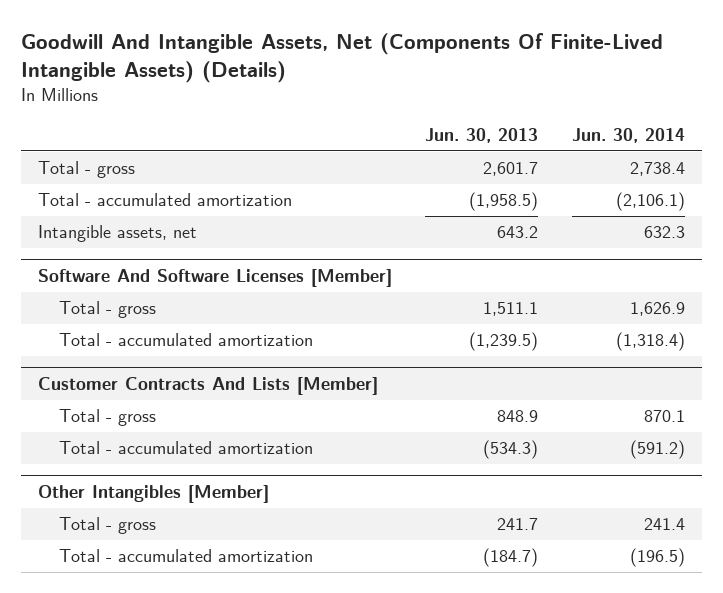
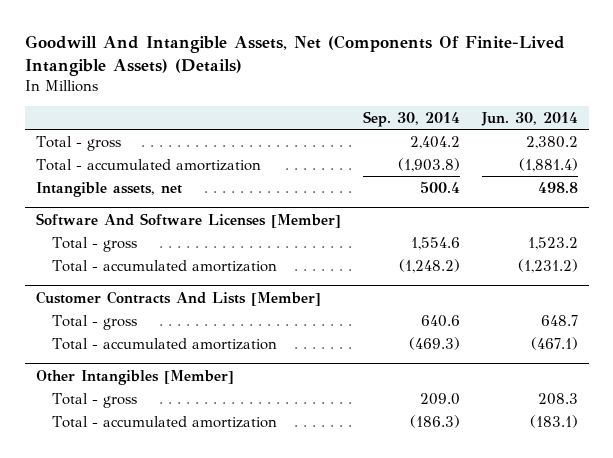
- | Jun. 30, 2013 | Jun. 30, 2014
+ | Sep. 30, 2014 | Jun. 30, 2014
- Total - gross | 2,601.7 | 2,738.4
- Total - accumulated amortization | (1,958.5) | (2,106.1)
- Intangible assets, net | 643.2 | 632.3
+ Total - gross | 2,404.2 | 2,380.2
+ Total - accumulated amortization | (1,903.8) | (1,881.4)
+ Intangible assets, net | 500.4 | 498.8
@ Software And Software Licenses [Member]
- Total - gross | 1,511.1 | 1,626.9
- Total - accumulated amortization | (1,239.5) | (1,318.4)
+ Total - gross | 1,554.6 | 1,523.2
+ Total - accumulated amortization | (1,248.2) | (1,231.2)
@ Customer Contracts And Lists [Member]
- Total - gross | 848.9 | 870.1
- Total - accumulated amortization | (534.3) | (591.2)
+ Total - gross | 640.6 | 648.7
+ Total - accumulated amortization | (469.3) | (467.1)
@ Other Intangibles [Member]
- Total - gross | 241.7 | 241.4
- Total - accumulated amortization | (184.7) | (196.5)
+ Total - gross | 209.0 | 208.3
+ Total - accumulated amortization | (186.3) | (183.1)

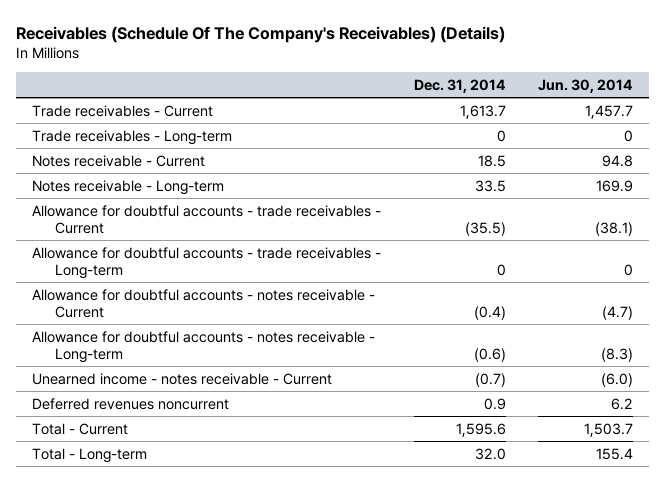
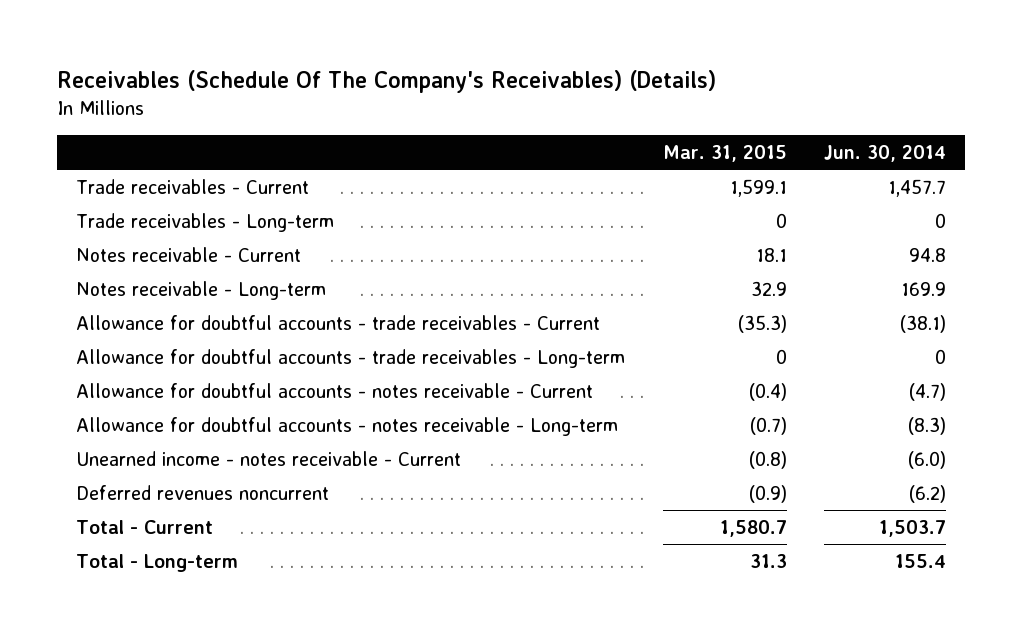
- | Dec. 31, 2014 | Jun. 30, 2014
+ | Mar. 31, 2015 | Jun. 30, 2014
- Deferred revenues noncurrent | 0.9 | 6.2
+ Deferred revenues noncurrent | (0.9) | (6.2)

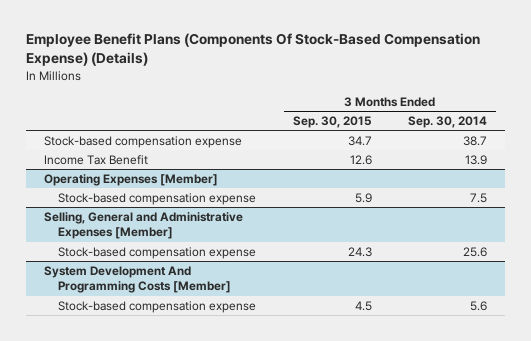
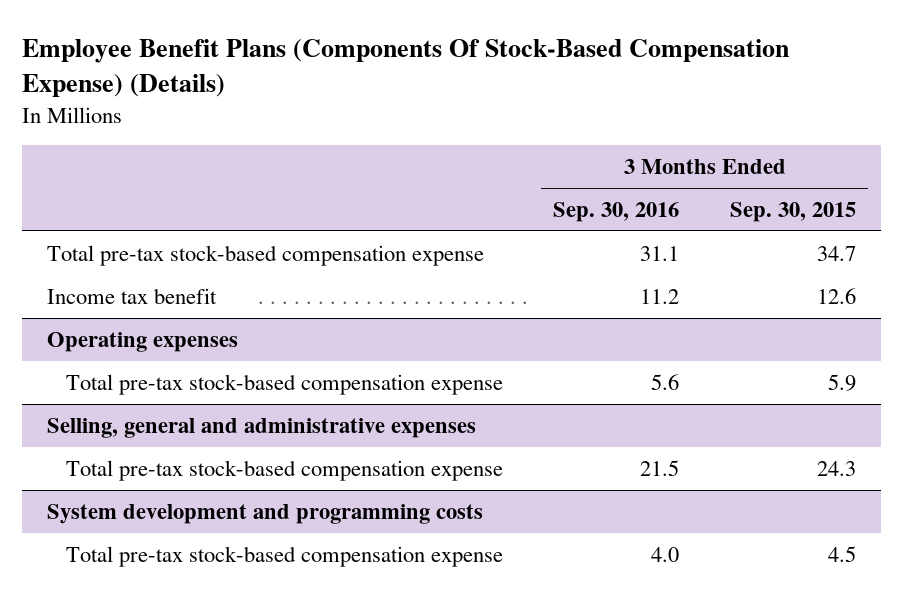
- | 3 Months Ended Sep. 30, 2015 | 3 Months Ended Sep. 30, 2014
+ | 3 Months Ended Sep. 30, 2016 | 3 Months Ended Sep. 30, 2015
- Stock-based compensation expense | 34.7 | 38.7
- Income Tax Benefit | 12.6 | 13.9
- Operating Expenses [Member]
- Stock-based compensation expense | 5.9 | 7.5
- Selling, General and Administrative Expenses [Member]
- Stock-based compensation expense | 24.3 | 25.6
- System Development And Programming Costs [Member]
- Stock-based compensation expense | 4.5 | 5.6
+ Total pre-tax stock-based compensation expense | 31.1 | 34.7
+ Income tax benefit | 11.2 | 12.6
+ Operating expenses
+ Total pre-tax stock-based compensation expense | 5.6 | 5.9
+ Selling, general and administrative expenses
+ Total pre-tax stock-based compensation expense | 21.5 | 24.3
+ System development and programming costs
+ Total pre-tax stock-based compensation expense | 4.0 | 4.5

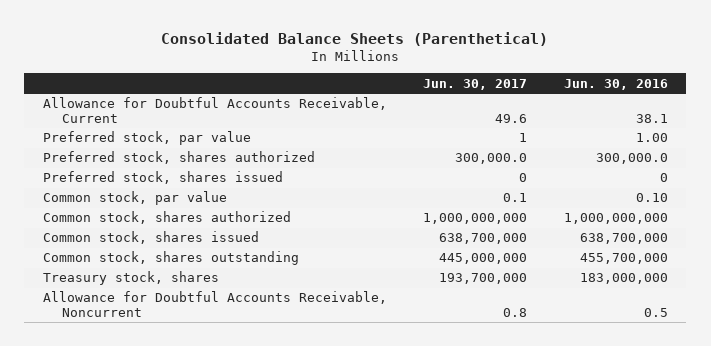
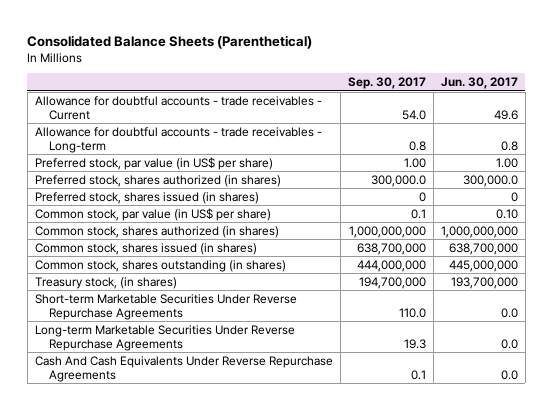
- | Jun. 30, 2017 | Jun. 30, 2016
+ | Sep. 30, 2017 | Jun. 30, 2017
- Allowance for Doubtful Accounts Receivable, Current | 49.6 | 38.1
- Preferred stock, par value | 1 | 1.00
- Preferred stock, shares authorized | 300,000.0 | 300,000.0
- Preferred stock, shares issued | 0 | 0
- Common stock, par value | 0.1 | 0.10
- Common stock, shares authorized | 1,000,000,000 | 1,000,000,000
- Common stock, shares issued | 638,700,000 | 638,700,000
- Common stock, shares outstanding | 445,000,000 | 455,700,000
- Treasury stock, shares | 193,700,000 | 183,000,000
- Allowance for Doubtful Accounts Receivable, Noncurrent | 0.8 | 0.5
+ Allowance for doubtful accounts - trade receivables - Current | 54.0 | 49.6
+ Allowance for doubtful accounts - trade receivables - Long-term | 0.8 | 0.8
+ Preferred stock, par value (in US$ per share) | 1.00 | 1.00
+ Preferred stock, shares authorized (in shares) | 300,000.0 | 300,000.0
+ Preferred stock, shares issued (in shares) | 0 | 0
+ Common stock, par value (in US$ per share) | 0.1 | 0.10
+ Common stock, shares authorized (in shares) | 1,000,000,000 | 1,000,000,000
+ Common stock, shares issued (in shares) | 638,700,000 | 638,700,000
+ Common stock, shares outstanding (in shares) | 444,000,000 | 445,000,000
+ Treasury stock, (in shares) | 194,700,000 | 193,700,000
+ Short-term Marketable Securities Under Reverse Repurchase Agreements | 110.0 | 0.0
+ Long-term Marketable Securities Under Reverse Repurchase Agreements | 19.3 | 0.0
+ Cash And Cash Equivalents Under Reverse Repurchase Agreements | 0.1 | 0.0

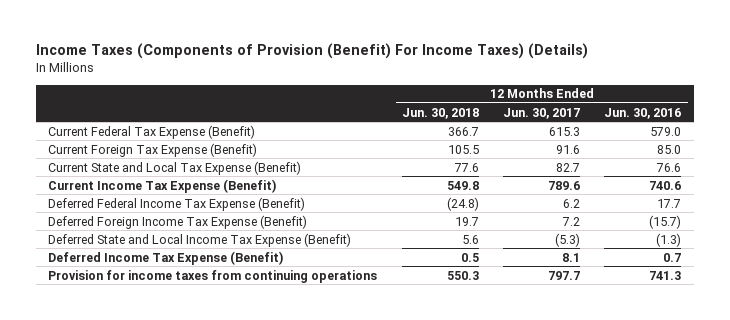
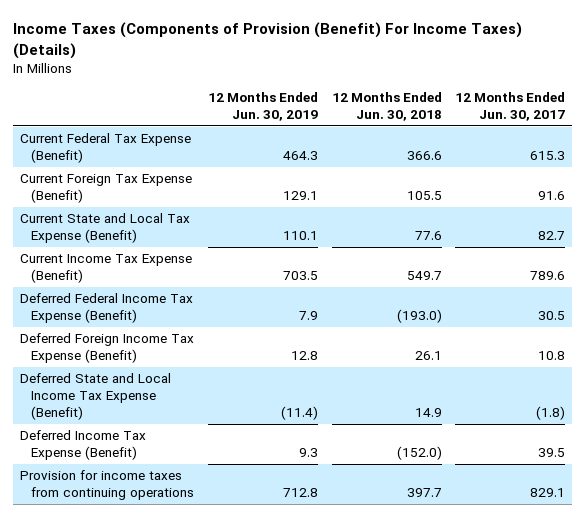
- | 12 Months Ended Jun. 30, 2018 | 12 Months Ended Jun. 30, 2017 | 12 Months Ended Jun. 30, 2016
+ | 12 Months Ended Jun. 30, 2019 | 12 Months Ended Jun. 30, 2018 | 12 Months Ended Jun. 30, 2017
- Current Federal Tax Expense (Benefit) | 366.7 | 615.3 | 579.0
+ Current Federal Tax Expense (Benefit) | 464.3 | 366.6 | 615.3
- Current Income Tax Expense (Benefit) | 549.8 | 789.6 | 740.6
- Deferred Federal Income Tax Expense (Benefit) | (24.8) | 6.2 | 17.7
- Deferred Foreign Income Tax Expense (Benefit) | 19.7 | 7.2 | (15.7)
- Deferred State and Local Income Tax Expense (Benefit) | 5.6 | (5.3) | (1.3)
- Deferred Income Tax Expense (Benefit) | 0.5 | 8.1 | 0.7
- Provision for income taxes from continuing operations | 550.3 | 797.7 | 741.3
+ Current Income Tax Expense (Benefit) | 703.5 | 549.7 | 789.6
+ Deferred Federal Income Tax Expense (Benefit) | 7.9 | (193.0) | 30.5
+ Deferred Foreign Income Tax Expense (Benefit) | 12.8 | 26.1 | 10.8
+ Deferred State and Local Income Tax Expense (Benefit) | (11.4) | 14.9 | (1.8)
+ Deferred Income Tax Expense (Benefit) | 9.3 | (152.0) | 39.5
+ Provision for income taxes from continuing operations | 712.8 | 397.7 | 829.1

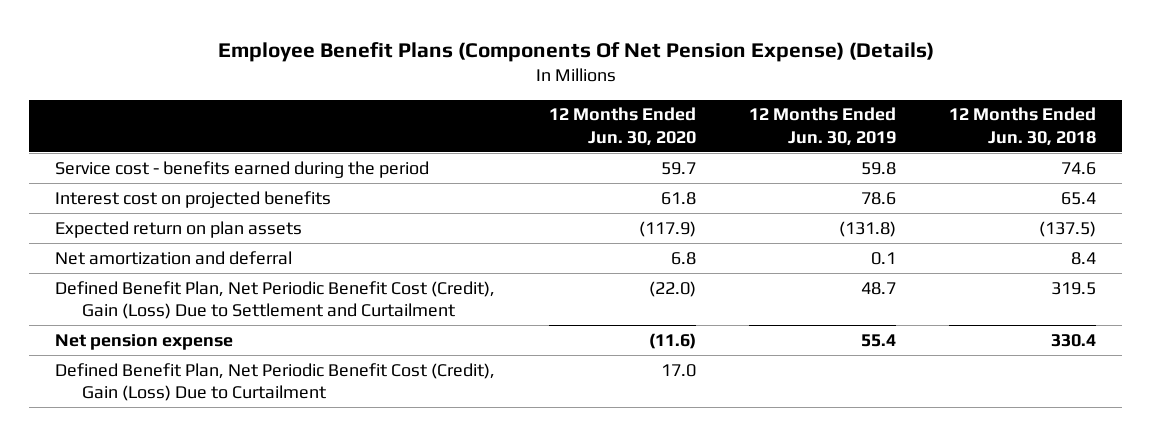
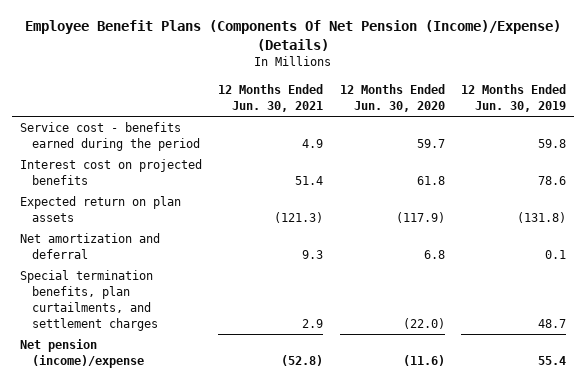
- Employee Benefit Plans (Components Of Net Pension Expense) (Details)
+ Employee Benefit Plans (Components Of Net Pension (Income)/Expense) (Details)
- | 12 Months Ended Jun. 30, 2020 | 12 Months Ended Jun. 30, 2019 | 12 Months Ended Jun. 30, 2018
+ | 12 Months Ended Jun. 30, 2021 | 12 Months Ended Jun. 30, 2020 | 12 Months Ended Jun. 30, 2019
- Defined Benefit Plan, Net Periodic Benefit Cost (Credit), Gain (Loss) Due to Settlement and Curtailment | (22.0) | 48.7 | 319.5
- Net pension expense | (11.6) | 55.4 | 330.4
- Defined Benefit Plan, Net Periodic Benefit Cost (Credit), Gain (Loss) Due to Curtailment | 17.0 | |
+ Special termination benefits, plan curtailments, and settlement charges | 2.9 | (22.0) | 48.7
+ Net pension (income)/expense | (52.8) | (11.6) | 55.4

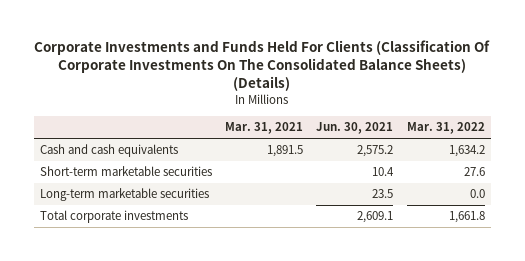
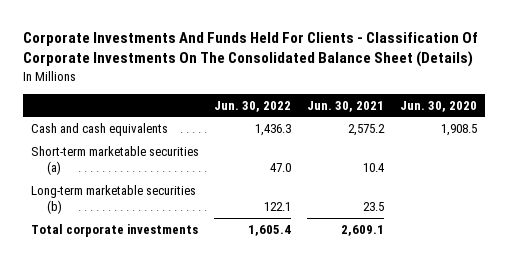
- Corporate Investments and Funds Held For Clients (Classification Of Corporate Investments On The Consolidated Balance Sheets) (Details)
+ Corporate Investments And Funds Held For Clients - Classification Of Corporate Investments On The Consolidated Balance Sheet (Details)
- | Mar. 31, 2021 | Jun. 30, 2021 | Mar. 31, 2022
+ | Jun. 30, 2022 | Jun. 30, 2021 | Jun. 30, 2020
- Short-term marketable securities | | 10.4 | 27.6
- Long-term marketable securities | | 23.5 | 0.0
+ Short-term marketable securities (a) | 47.0 | 10.4 |
+ Long-term marketable securities (b) | 122.1 | 23.5 |

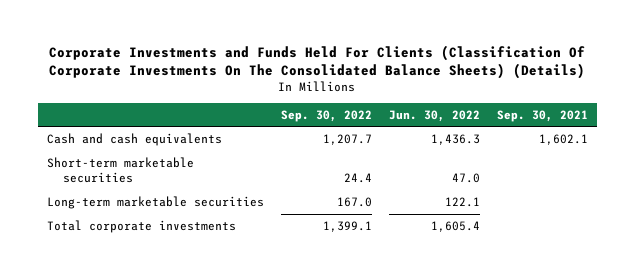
- Corporate Investments And Funds Held For Clients - Classification Of Corporate Investments On The Consolidated Balance Sheet (Details)
+ Corporate Investments and Funds Held For Clients (Classification Of Corporate Investments On The Consolidated Balance Sheets) (Details)
- | Jun. 30, 2022 | Jun. 30, 2021 | Jun. 30, 2020
+ | Sep. 30, 2022 | Jun. 30, 2022 | Sep. 30, 2021
- Short-term marketable securities (a) | 47.0 | 10.4 |
- Long-term marketable securities (b) | 122.1 | 23.5 |
+ Short-term marketable securities | 24.4 | 47.0 |
+ Long-term marketable securities | 167.0 | 122.1 |

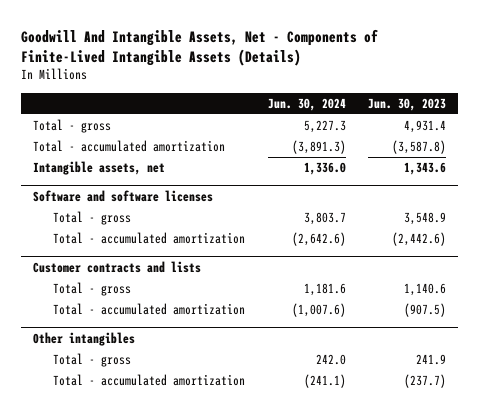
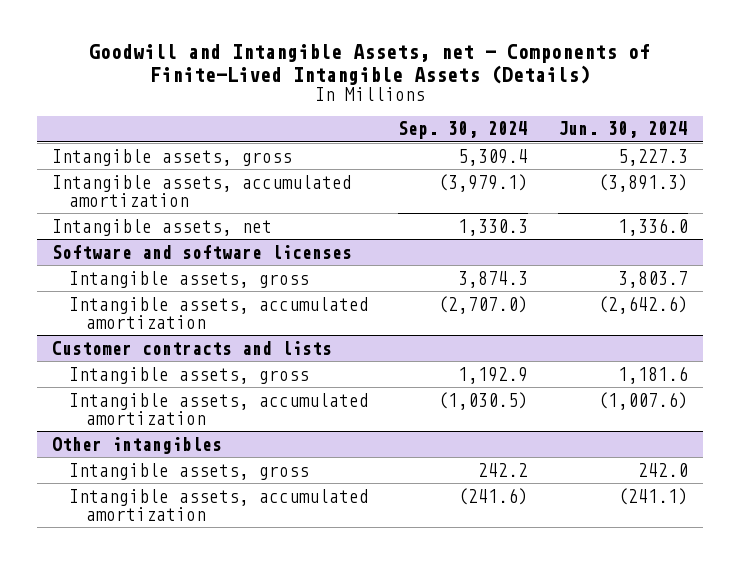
- Goodwill And Intangible Assets, Net - Components of Finite-Lived Intangible Assets (Details)
+ Goodwill and Intangible Assets, net - Components of Finite-Lived Intangible Assets (Details)
- | Jun. 30, 2024 | Jun. 30, 2023
+ | Sep. 30, 2024 | Jun. 30, 2024
- Total - gross | 5,227.3 | 4,931.4
- Total - accumulated amortization | (3,891.3) | (3,587.8)
+ Intangible assets, gross | 5,309.4 | 5,227.3
+ Intangible assets, accumulated amortization | (3,979.1) | (3,891.3)
@ Software and software licenses
- Total - gross | 3,803.7 | 3,548.9
- Total - accumulated amortization | (2,642.6) | (2,442.6)
+ Intangible assets, gross | 3,874.3 | 3,803.7
+ Intangible assets, accumulated amortization | (2,707.0) | (2,642.6)
@ Customer contracts and lists
- Total - gross | 1,181.6 | 1,140.6
- Total - accumulated amortization | (1,007.6) | (907.5)
+ Intangible assets, gross | 1,192.9 | 1,181.6
+ Intangible assets, accumulated amortization | (1,030.5) | (1,007.6)
@ Other intangibles
- Total - gross | 242.0 | 241.9
- Total - accumulated amortization | (241.1) | (237.7)
+ Intangible assets, gross | 242.2 | 242.0
+ Intangible assets, accumulated amortization | (241.6) | (241.1)

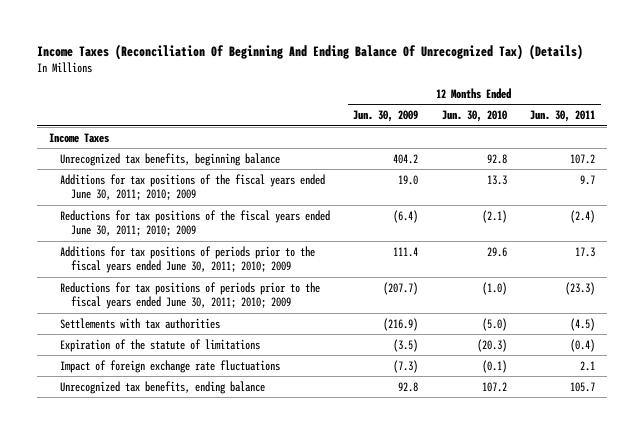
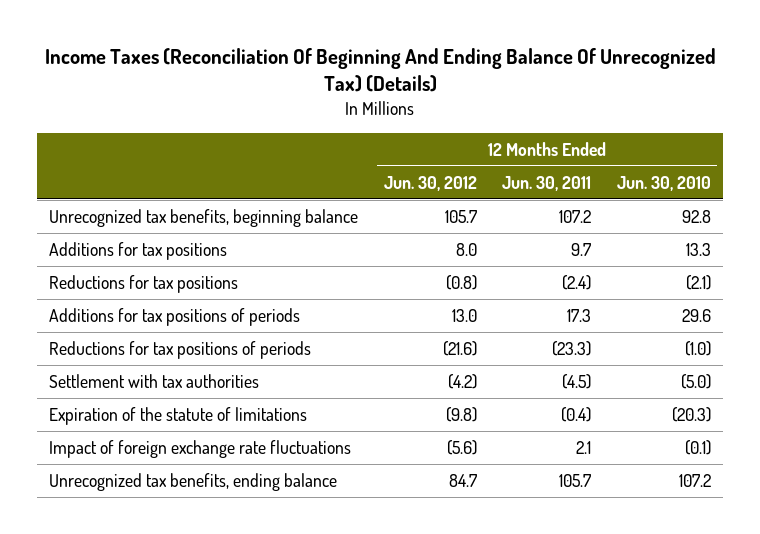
- | 12 Months Ended Jun. 30, 2009 | 12 Months Ended Jun. 30, 2010 | 12 Months Ended Jun. 30, 2011
+ | 12 Months Ended Jun. 30, 2012 | 12 Months Ended Jun. 30, 2011 | 12 Months Ended Jun. 30, 2010
- Income Taxes
- Additions for tax positions of the fiscal years ended June 30, 2011; 2010; 2009 | 19.0 | 13.3 | 9.7
- Reductions for tax positions of the fiscal years ended June 30, 2011; 2010; 2009 | (6.4) | (2.1) | (2.4)
- Additions for tax positions of periods prior to the fiscal years ended June 30, 2011; 2010; 2009 | 111.4 | 29.6 | 17.3
- Reductions for tax positions of periods prior to the fiscal years ended June 30, 2011; 2010; 2009 | (207.7) | (1.0) | (23.3)
- Settlements with tax authorities | (216.9) | (5.0) | (4.5)
+ Additions for tax positions | 8.0 | 9.7 | 13.3
+ Reductions for tax positions | (0.8) | (2.4) | (2.1)
+ Additions for tax positions of periods | 13.0 | 17.3 | 29.6
+ Reductions for tax positions of periods | (21.6) | (23.3) | (1.0)
+ Settlement with tax authorities | (4.2) | (4.5) | (5.0)

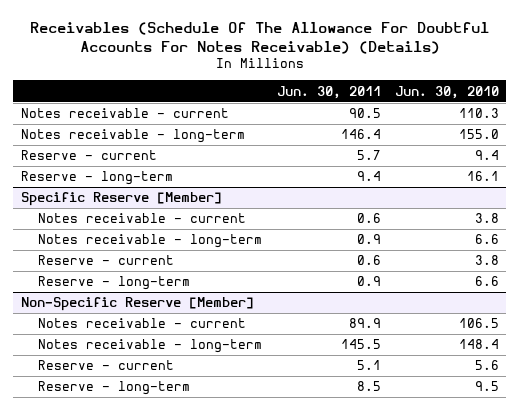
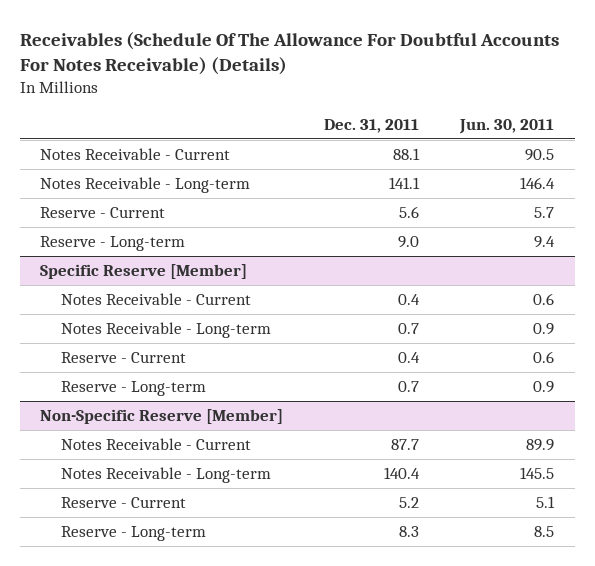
- | Jun. 30, 2011 | Jun. 30, 2010
+ | Dec. 31, 2011 | Jun. 30, 2011
- Notes receivable - current | 90.5 | 110.3
- Notes receivable - long-term | 146.4 | 155.0
- Reserve - current | 5.7 | 9.4
- Reserve - long-term | 9.4 | 16.1
+ Notes Receivable - Current | 88.1 | 90.5
+ Notes Receivable - Long-term | 141.1 | 146.4
+ Reserve - Current | 5.6 | 5.7
+ Reserve - Long-term | 9.0 | 9.4
@ Specific Reserve [Member]
- Notes receivable - current | 0.6 | 3.8
- Notes receivable - long-term | 0.9 | 6.6
- Reserve - current | 0.6 | 3.8
- Reserve - long-term | 0.9 | 6.6
+ Notes Receivable - Current | 0.4 | 0.6
+ Notes Receivable - Long-term | 0.7 | 0.9
+ Reserve - Current | 0.4 | 0.6
+ Reserve - Long-term | 0.7 | 0.9
@ Non-Specific Reserve [Member]
- Notes receivable - current | 89.9 | 106.5
- Notes receivable - long-term | 145.5 | 148.4
- Reserve - current | 5.1 | 5.6
- Reserve - long-term | 8.5 | 9.5
+ Notes Receivable - Current | 87.7 | 89.9
+ Notes Receivable - Long-term | 140.4 | 145.5
+ Reserve - Current | 5.2 | 5.1
+ Reserve - Long-term | 8.3 | 8.5

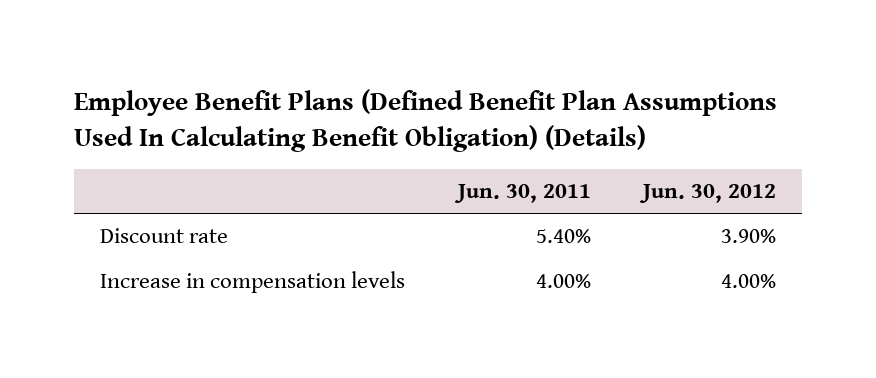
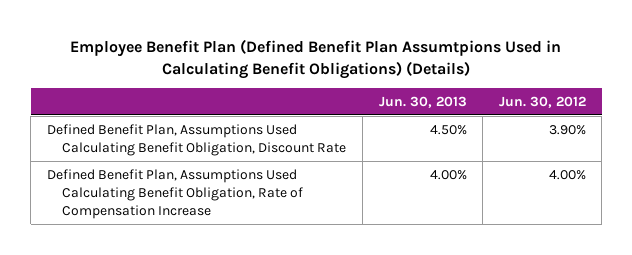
- Employee Benefit Plans (Defined Benefit Plan Assumptions Used In Calculating Benefit Obligation) (Details)
+ Employee Benefit Plan (Defined Benefit Plan Assumtpions Used in Calculating Benefit Obligations) (Details)
- | Jun. 30, 2011 | Jun. 30, 2012
+ | Jun. 30, 2013 | Jun. 30, 2012
- Discount rate | 5.40% | 3.90%
- Increase in compensation levels | 4.00% | 4.00%
+ Defined Benefit Plan, Assumptions Used Calculating Benefit Obligation, Discount Rate | 4.50% | 3.90%
+ Defined Benefit Plan, Assumptions Used Calculating Benefit Obligation, Rate of Compensation Increase | 4.00% | 4.00%

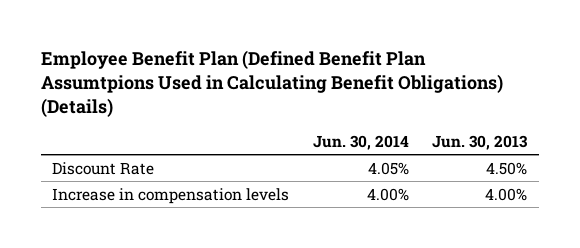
- | Jun. 30, 2013 | Jun. 30, 2012
+ | Jun. 30, 2014 | Jun. 30, 2013
- Defined Benefit Plan, Assumptions Used Calculating Benefit Obligation, Discount Rate | 4.50% | 3.90%
- Defined Benefit Plan, Assumptions Used Calculating Benefit Obligation, Rate of Compensation Increase | 4.00% | 4.00%
+ Discount Rate | 4.05% | 4.50%
+ Increase in compensation levels | 4.00% | 4.00%

